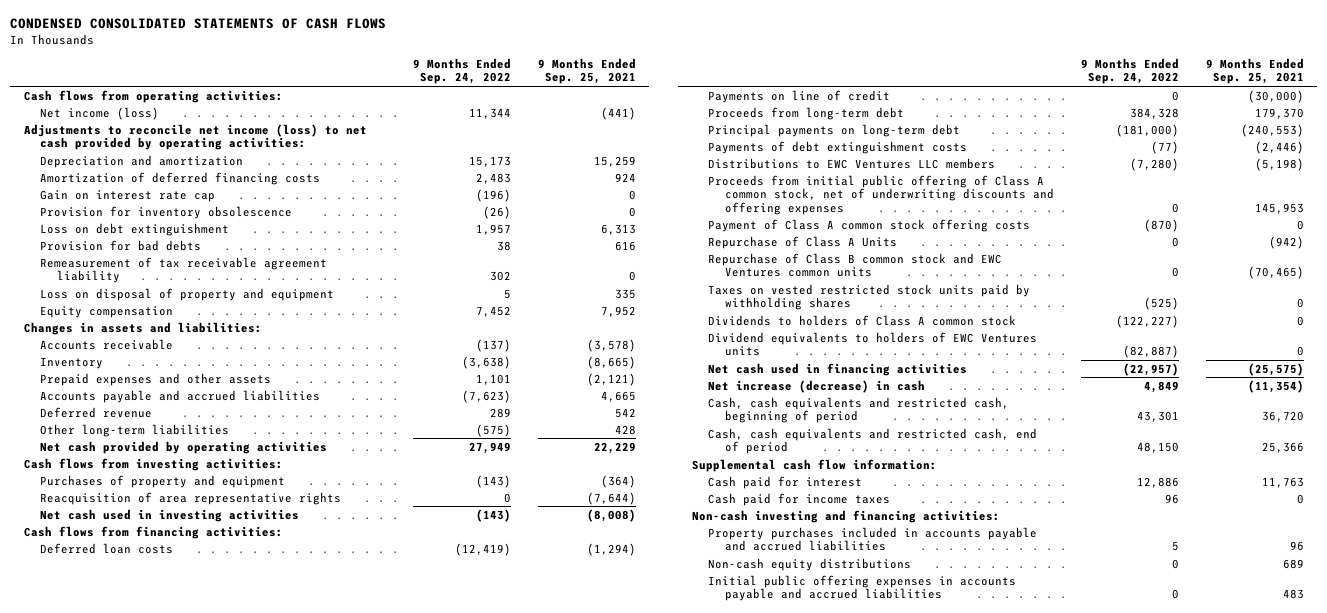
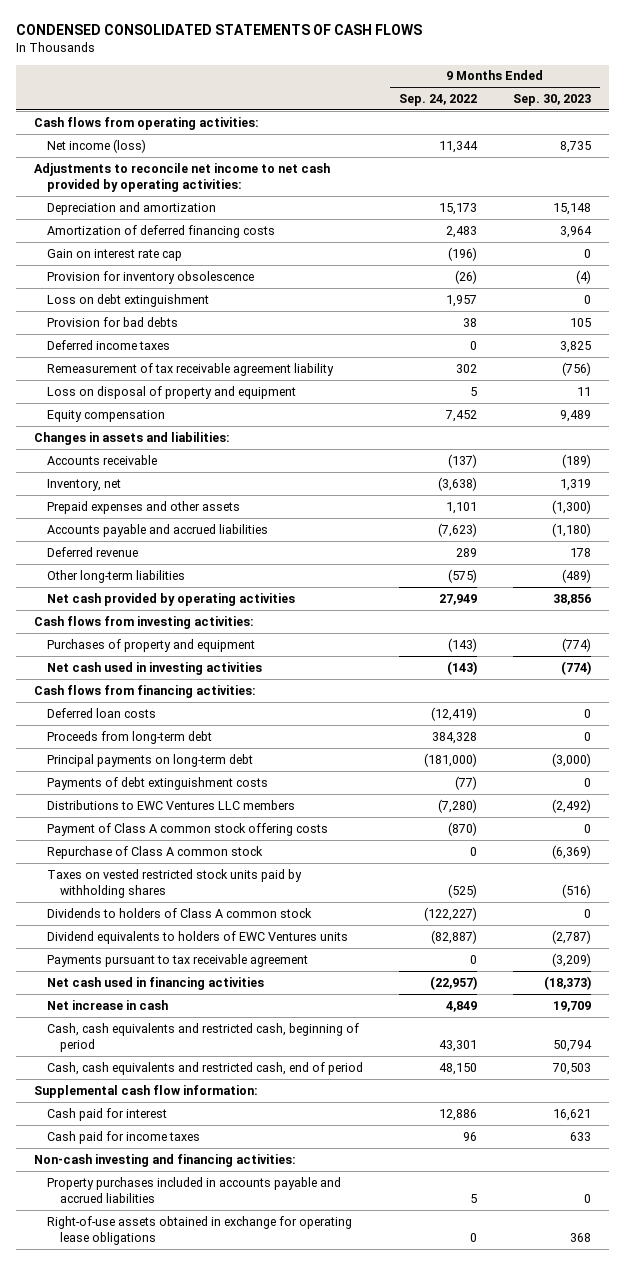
- | 9 Months Ended Sep. 24, 2022 | 9 Months Ended Sep. 25, 2021
+ | 9 Months Ended Sep. 24, 2022 | 9 Months Ended Sep. 30, 2023
- Adjustments to reconcile net income (loss) to net cash provided by operating activities:
+ Adjustments to reconcile net income to net cash provided by operating activities:
+ Deferred income taxes | 0 | 3,825
- Inventory | (3,638) | (8,665)
+ Inventory, net | (3,638) | 1,319
- Reacquisition of area representative rights | 0 | (7,644)
- Payments on line of credit | 0 | (30,000)
- Proceeds from initial public offering of Class A common stock, net of underwriting discounts and offering expenses | 0 | 145,953
- Repurchase of Class A Units | 0 | (942)
- Repurchase of Class B common stock and EWC Ventures common units | 0 | (70,465)
+ Repurchase of Class A common stock | 0 | (6,369)
+ Payments pursuant to tax receivable agreement | 0 | (3,209)
- Net increase (decrease) in cash | 4,849 | (11,354)
+ Net increase in cash | 4,849 | 19,709
- Non-cash equity distributions | 0 | 689
- Initial public offering expenses in accounts payable and accrued liabilities | 0 | 483
+ Right-of-use assets obtained in exchange for operating lease obligations | 0 | 368

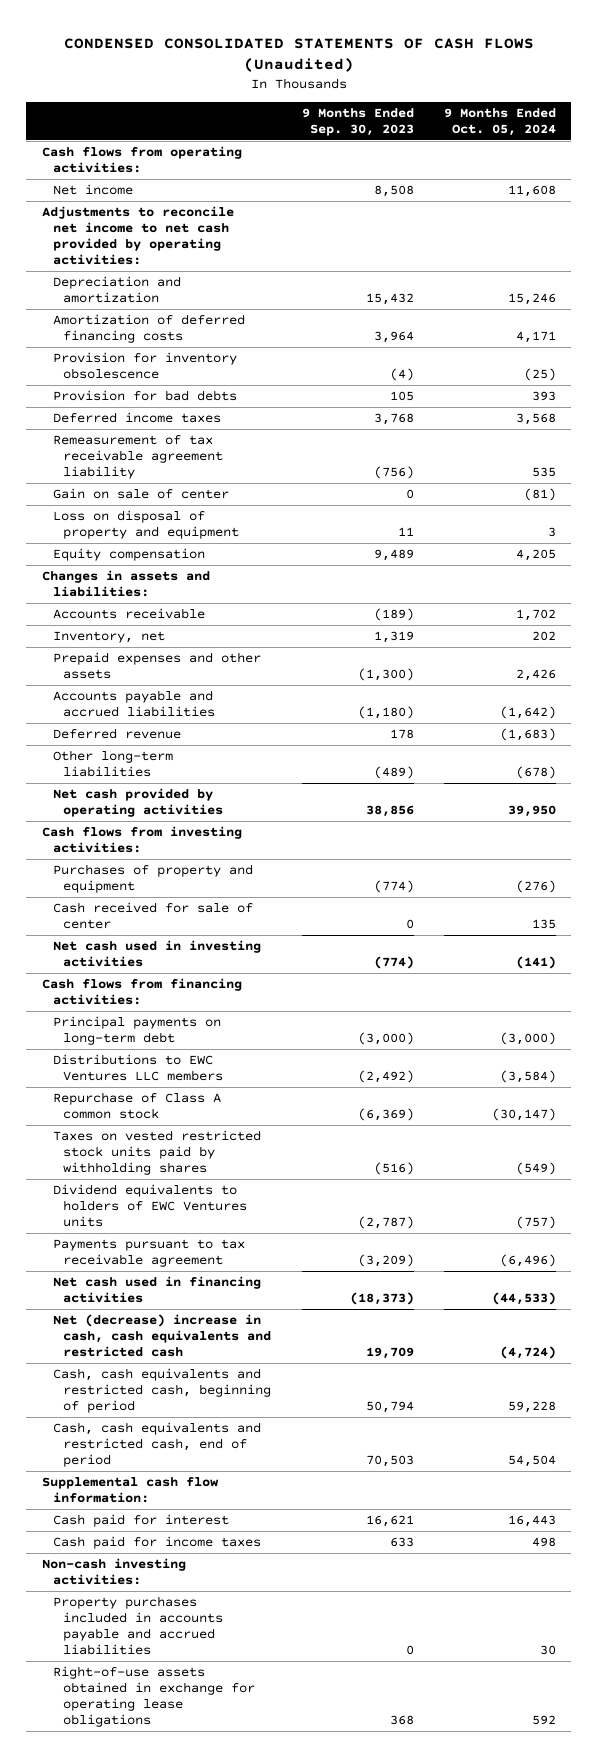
- CONDENSED CONSOLIDATED STATEMENTS OF CASH FLOWS
+ CONDENSED CONSOLIDATED STATEMENTS OF CASH FLOWS (Unaudited)
- | 9 Months Ended Sep. 24, 2022 | 9 Months Ended Sep. 30, 2023
+ | 9 Months Ended Sep. 30, 2023 | 9 Months Ended Oct. 05, 2024
- Net income (loss) | 11,344 | 8,735
+ Net income | 8,508 | 11,608
- Depreciation and amortization | 15,173 | 15,148
+ Depreciation and amortization | 15,432 | 15,246
- Gain on interest rate cap | (196) | 0
- Loss on debt extinguishment | 1,957 | 0
- Deferred income taxes | 0 | 3,825
+ Deferred income taxes | 3,768 | 3,568
+ Gain on sale of center | 0 | (81)
+ Cash received for sale of center | 0 | 135
- Deferred loan costs | (12,419) | 0
- Proceeds from long-term debt | 384,328 | 0
- Payments of debt extinguishment costs | (77) | 0
- Payment of Class A common stock offering costs | (870) | 0
- Dividends to holders of Class A common stock | (122,227) | 0
- Net increase in cash | 4,849 | 19,709
+ Net (decrease) increase in cash, cash equivalents and restricted cash | 19,709 | (4,724)
- Non-cash investing and financing activities:
+ Non-cash investing activities:

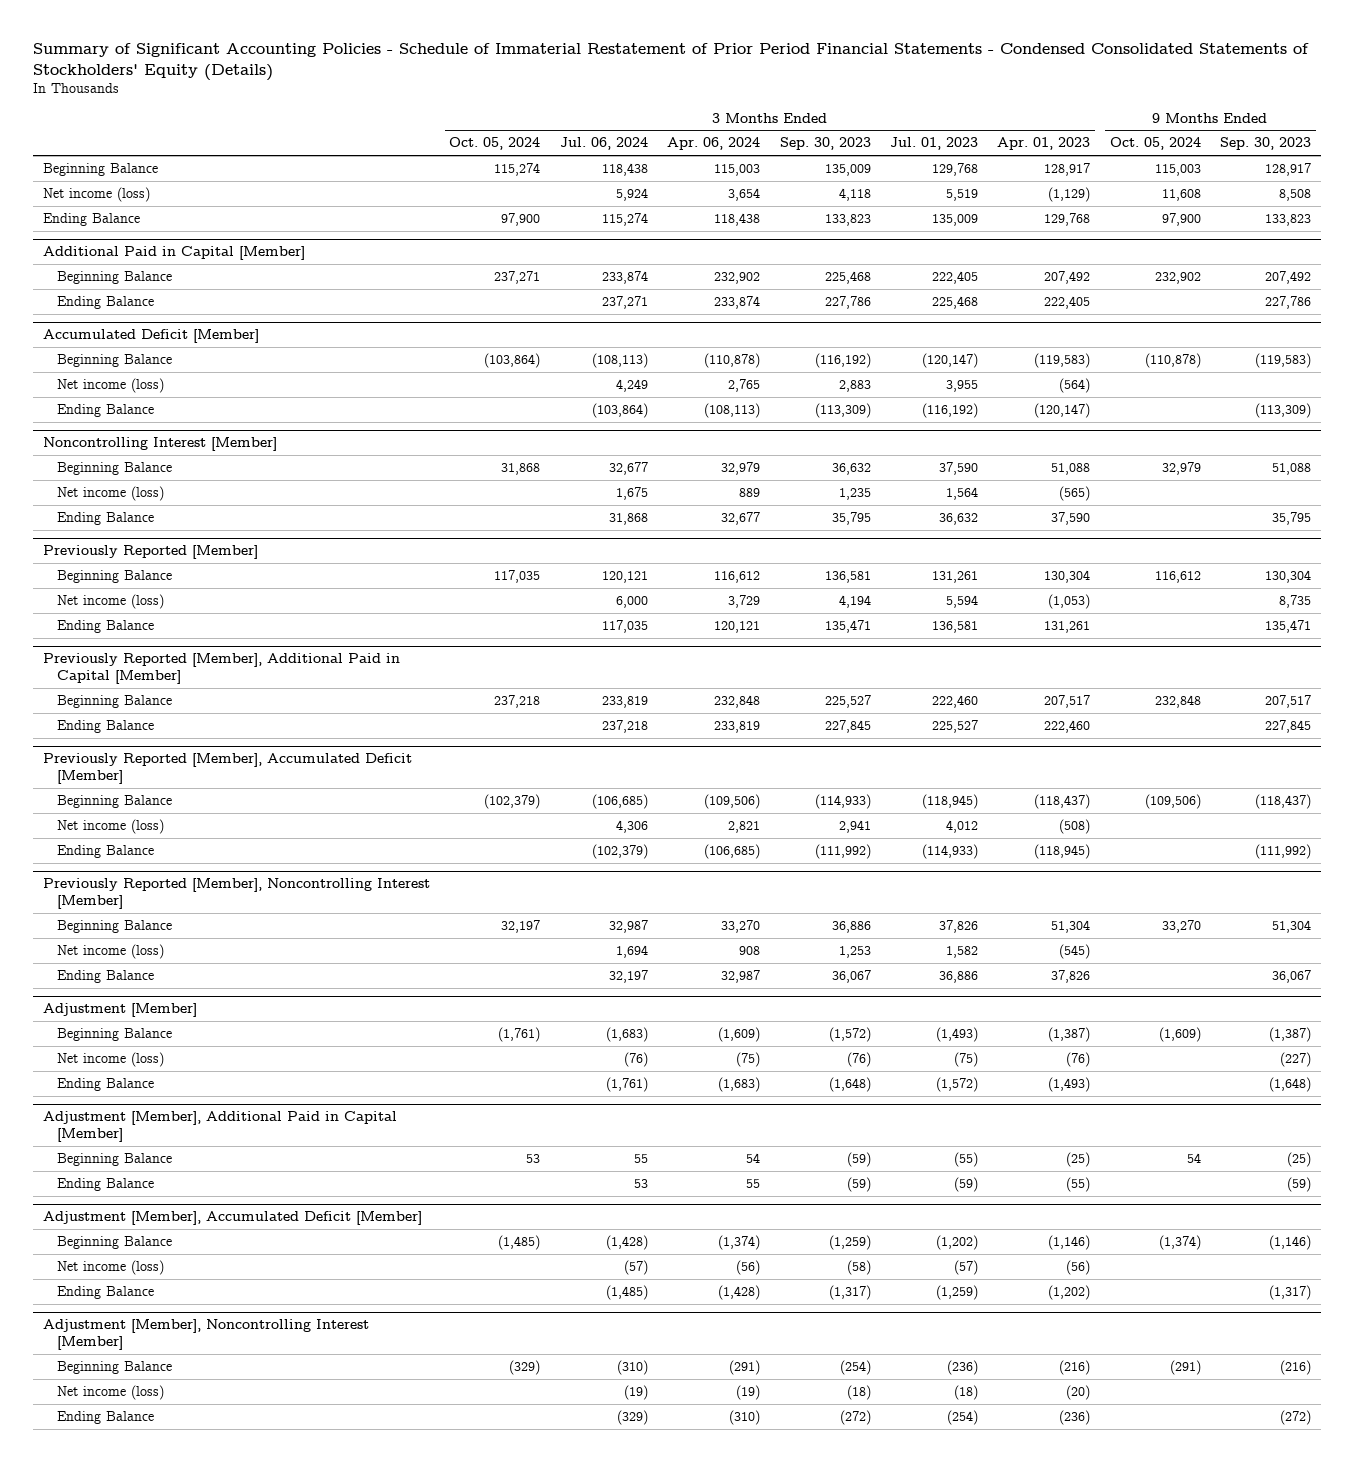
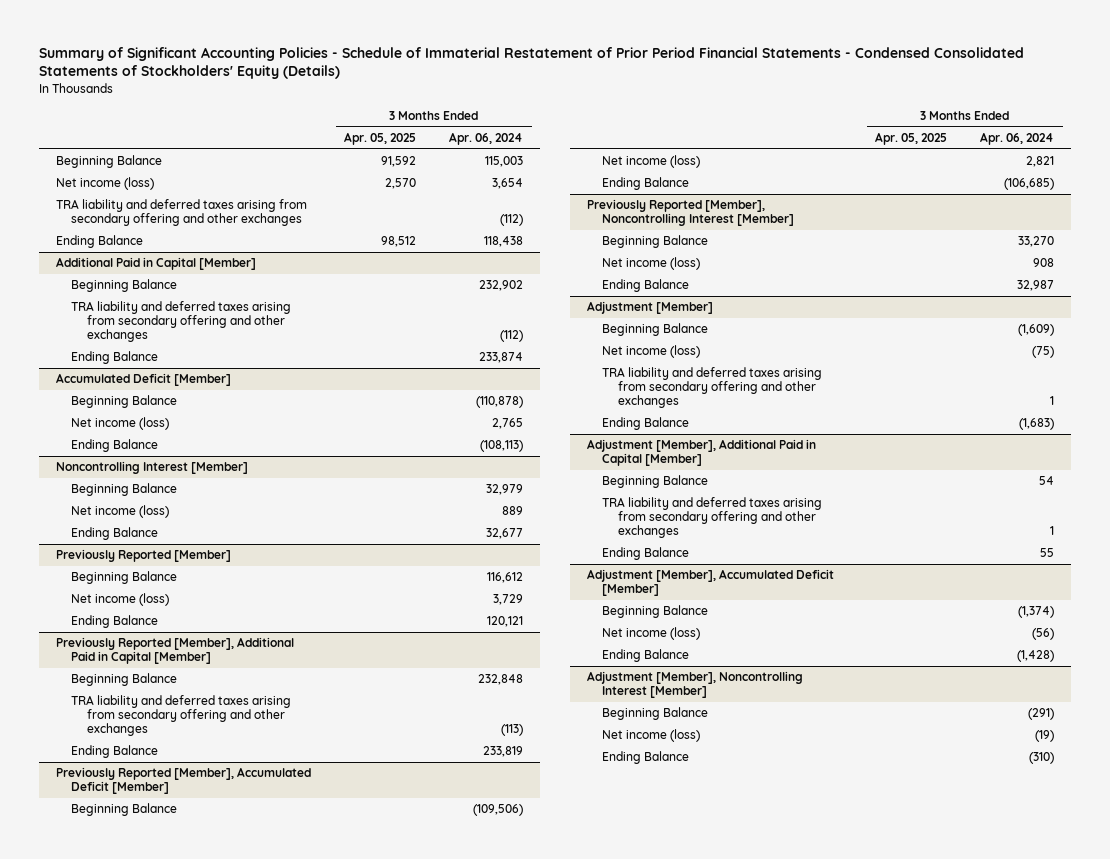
- | 3 Months Ended Oct. 05, 2024 | 3 Months Ended Jul. 06, 2024 | 3 Months Ended Apr. 06, 2024 | 3 Months Ended Sep. 30, 2023 | 3 Months Ended Jul. 01, 2023 | 3 Months Ended Apr. 01, 2023 | 9 Months Ended Oct. 05, 2024 | 9 Months Ended Sep. 30, 2023
+ | 3 Months Ended Apr. 05, 2025 | 3 Months Ended Apr. 06, 2024
+ TRA liability and deferred taxes arising from secondary offering and other exchanges | | (112)
@ Additional Paid in Capital [Member]
+ TRA liability and deferred taxes arising from secondary offering and other exchanges | | (112)
@ Previously Reported [Member], Additional Paid in Capital [Member]
+ TRA liability and deferred taxes arising from secondary offering and other exchanges | | (113)
@ Adjustment [Member]
+ TRA liability and deferred taxes arising from secondary offering and other exchanges | | 1
@ Adjustment [Member], Additional Paid in Capital [Member]
+ TRA liability and deferred taxes arising from secondary offering and other exchanges | | 1

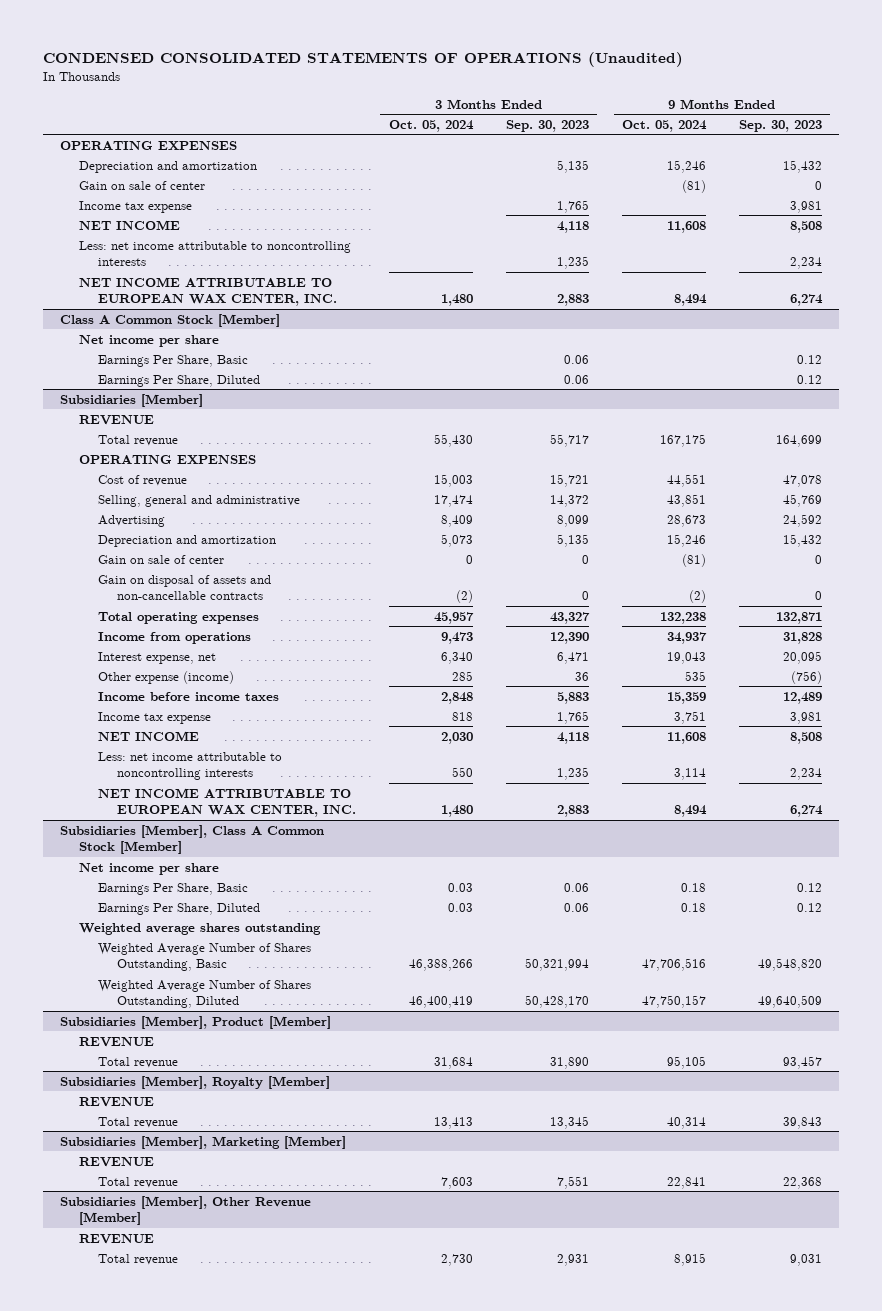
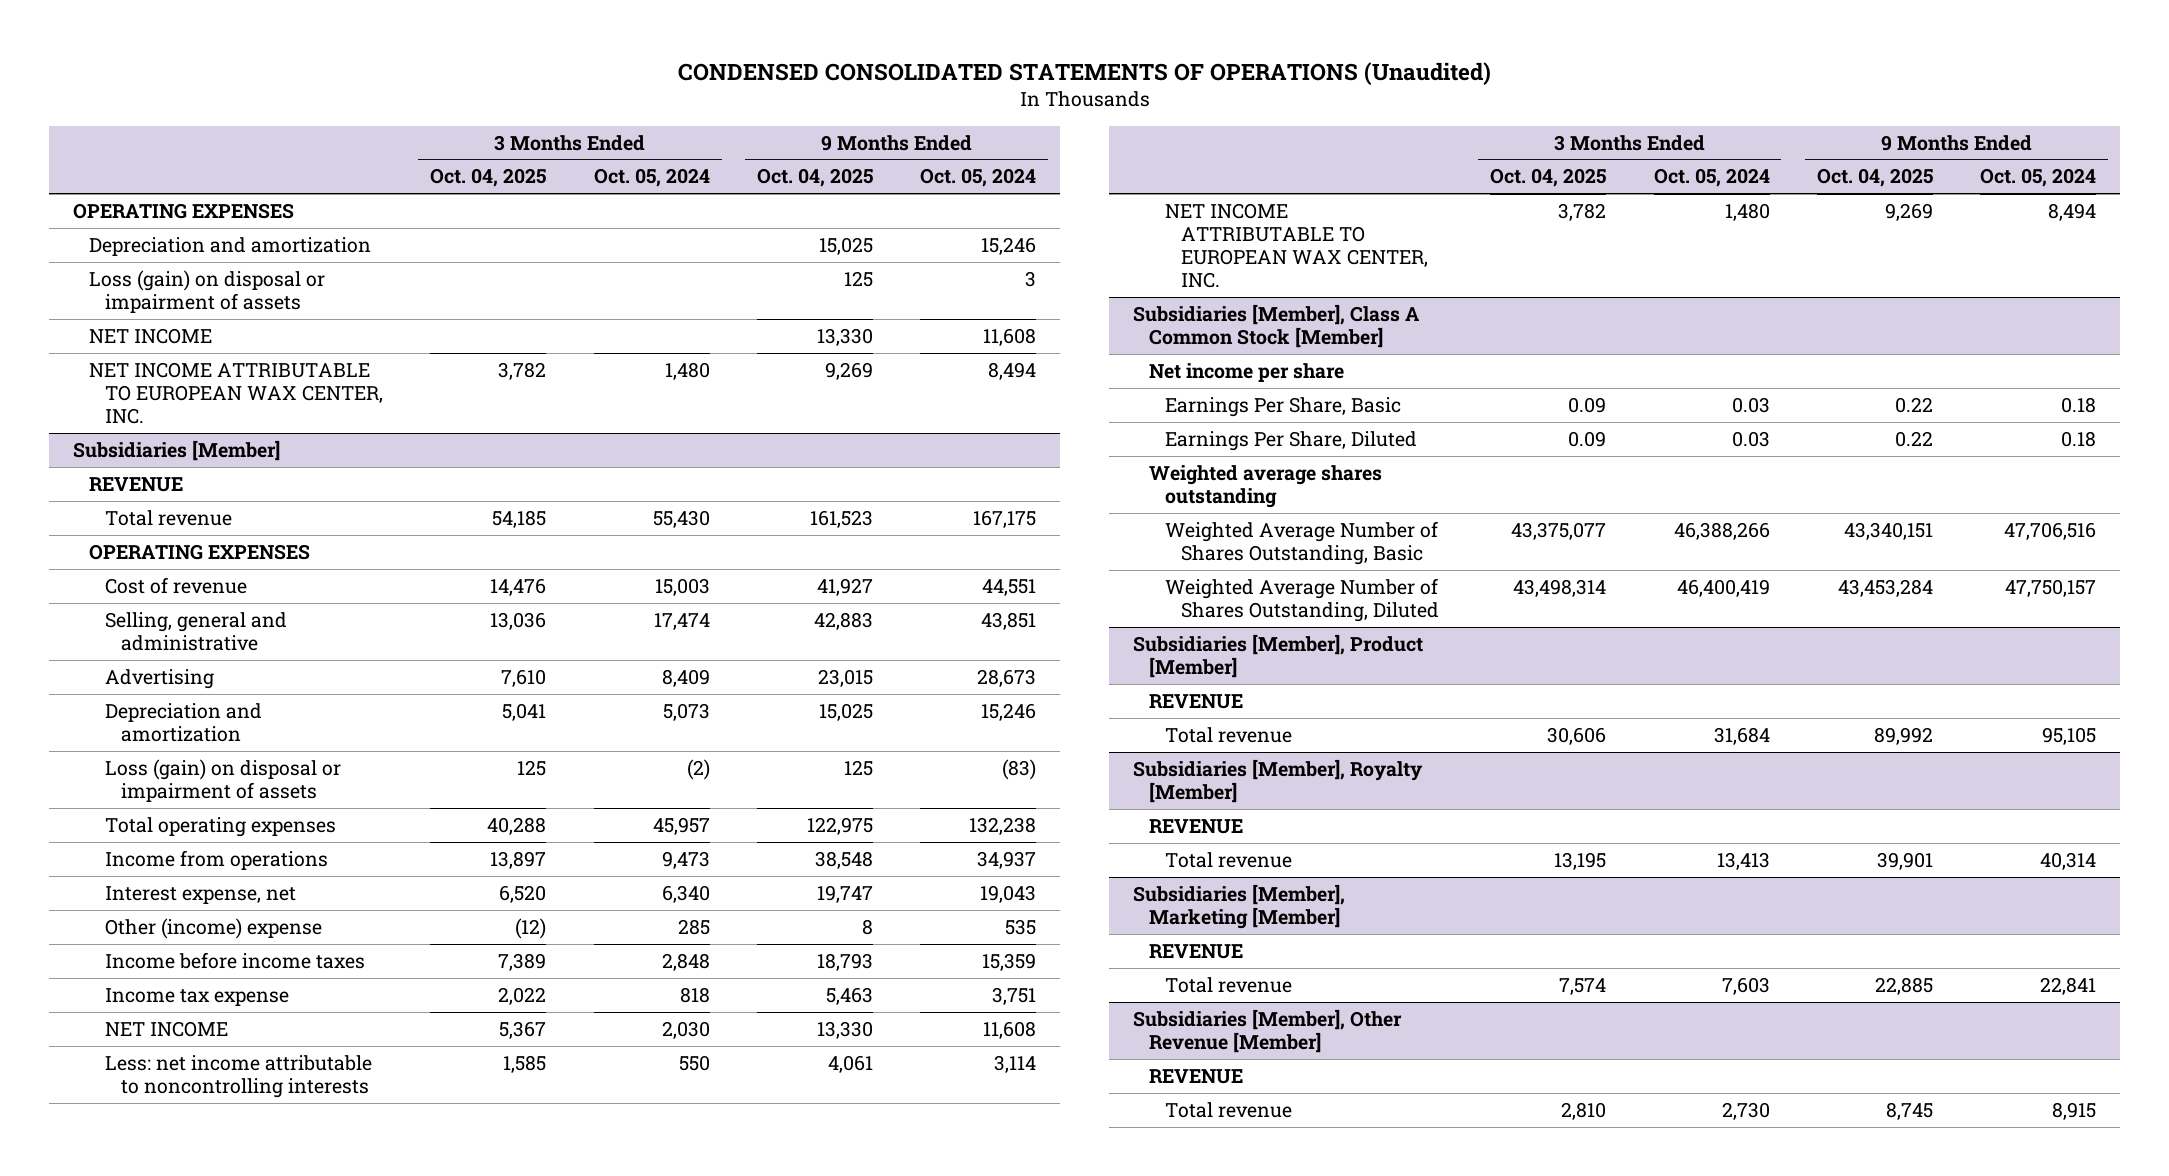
- | 3 Months Ended Oct. 05, 2024 | 3 Months Ended Sep. 30, 2023 | 9 Months Ended Oct. 05, 2024 | 9 Months Ended Sep. 30, 2023
+ | 3 Months Ended Oct. 04, 2025 | 3 Months Ended Oct. 05, 2024 | 9 Months Ended Oct. 04, 2025 | 9 Months Ended Oct. 05, 2024
- Gain on sale of center | | | (81) | 0
- Income tax expense | | 1,765 | | 3,981
+ Loss (gain) on disposal or impairment of assets | | | 125 | 3
- Less: net income attributable to noncontrolling interests | | 1,235 | | 2,234
- Class A Common Stock [Member]
- Net income per share
- Earnings Per Share, Basic | | 0.06 | | 0.12
- Earnings Per Share, Diluted | | 0.06 | | 0.12
@ Subsidiaries [Member]
- Gain on sale of center | 0 | 0 | (81) | 0
- Gain on disposal of assets and non-cancellable contracts | (2) | 0 | (2) | 0
+ Loss (gain) on disposal or impairment of assets | 125 | (2) | 125 | (83)
- Other expense (income) | 285 | 36 | 535 | (756)
+ Other (income) expense | (12) | 285 | 8 | 535

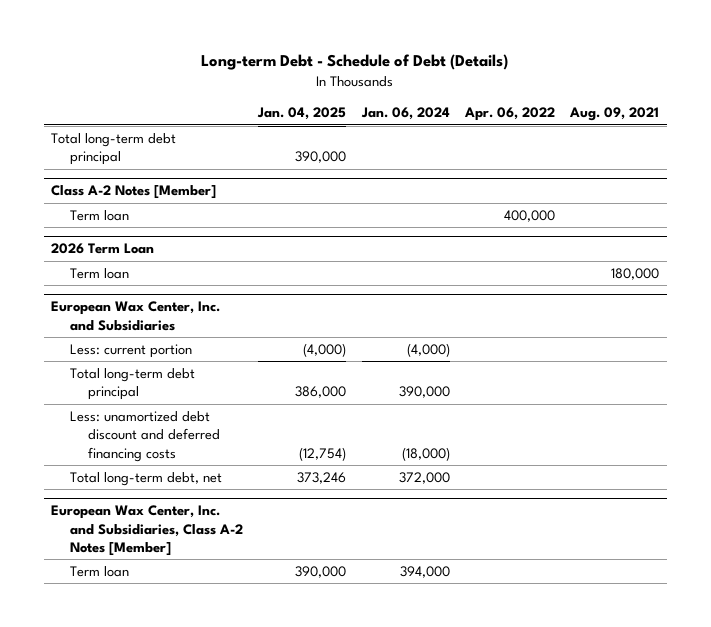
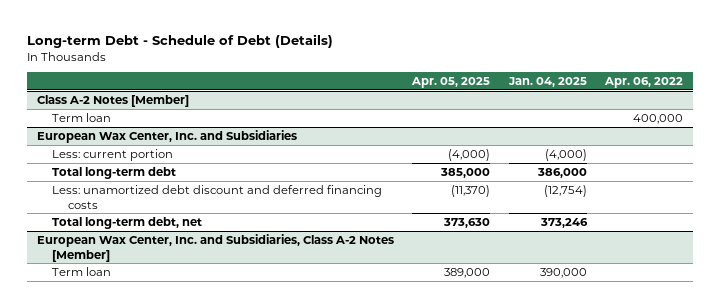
- | Jan. 04, 2025 | Jan. 06, 2024 | Apr. 06, 2022 | Aug. 09, 2021
+ | Apr. 05, 2025 | Jan. 04, 2025 | Apr. 06, 2022
- Total long-term debt principal | 390,000 | | |
- 2026 Term Loan
- Term loan | | | | 180,000
@ European Wax Center, Inc. and Subsidiaries
- Total long-term debt principal | 386,000 | 390,000 | |
+ Total long-term debt | 385,000 | 386,000 |

